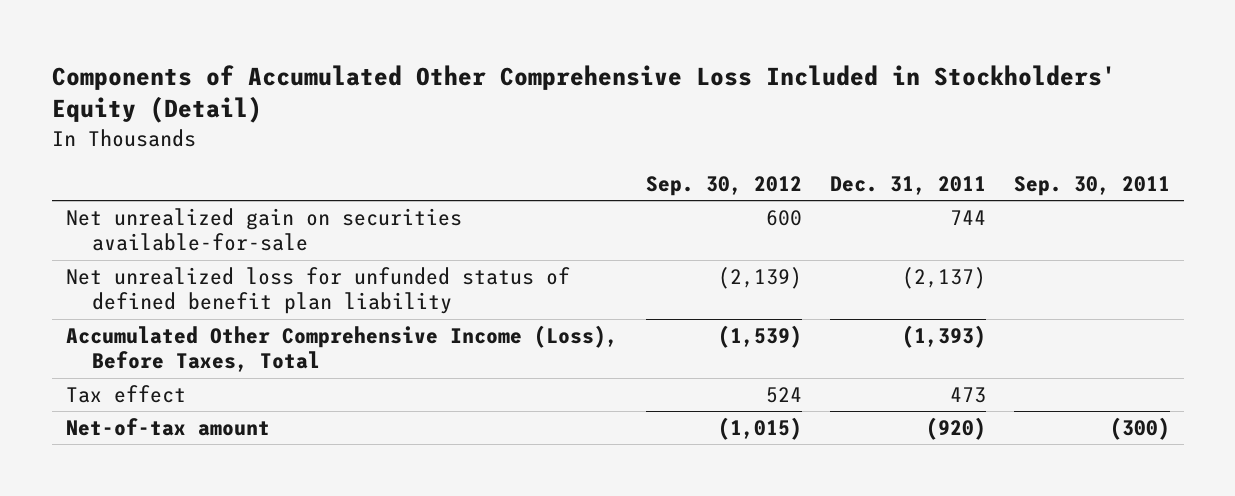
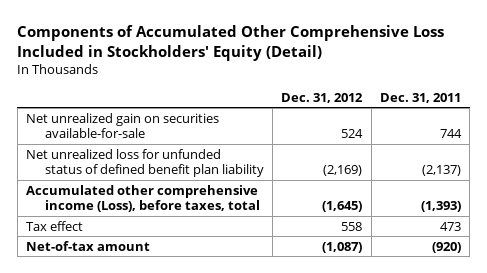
- | Sep. 30, 2012 | Dec. 31, 2011 | Sep. 30, 2011
+ | Dec. 31, 2012 | Dec. 31, 2011
- Accumulated Other Comprehensive Income (Loss), Before Taxes, Total | (1,539) | (1,393) |
+ Accumulated other comprehensive income (Loss), before taxes, total | (1,645) | (1,393)

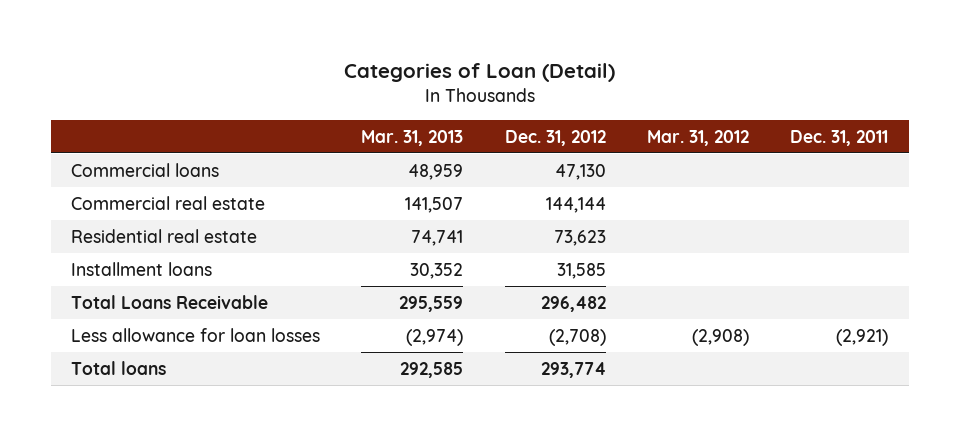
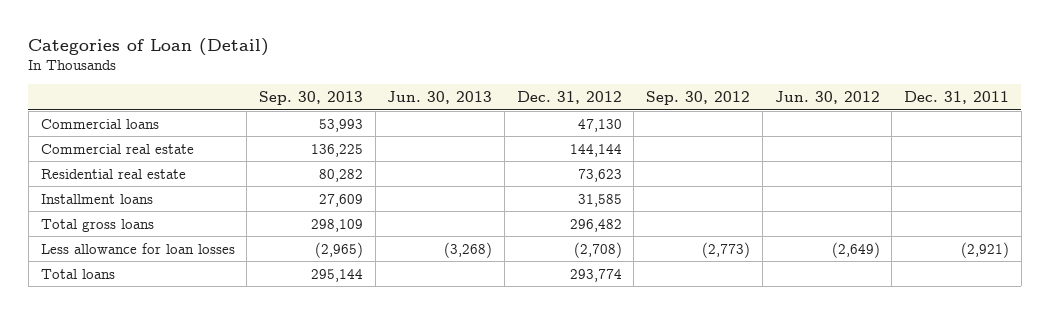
- | Mar. 31, 2013 | Dec. 31, 2012 | Mar. 31, 2012 | Dec. 31, 2011
+ | Sep. 30, 2013 | Jun. 30, 2013 | Dec. 31, 2012 | Sep. 30, 2012 | Jun. 30, 2012 | Dec. 31, 2011
- Total Loans Receivable | 295,559 | 296,482 | |
+ Total gross loans | 298,109 | | 296,482 | | |

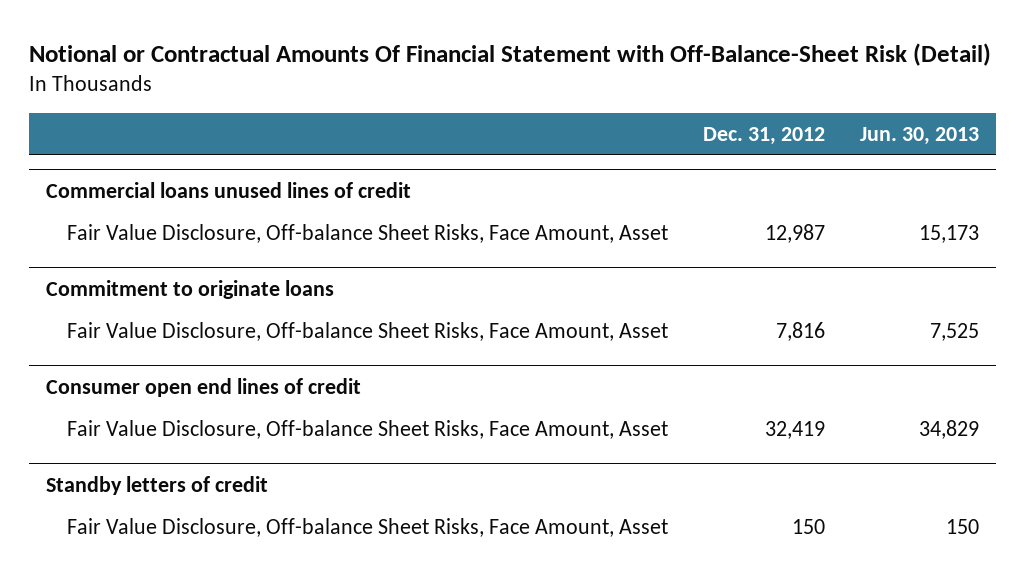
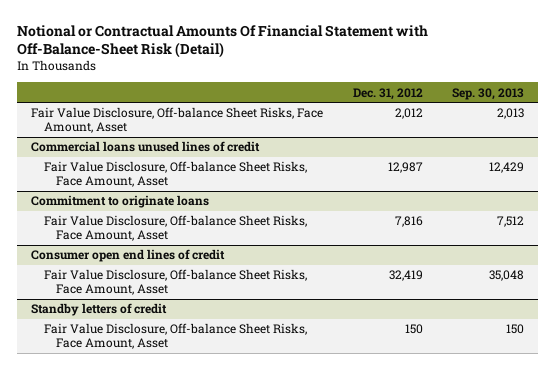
- | Dec. 31, 2012 | Jun. 30, 2013
+ | Dec. 31, 2012 | Sep. 30, 2013
+ Fair Value Disclosure, Off-balance Sheet Risks, Face Amount, Asset | 2,012 | 2,013

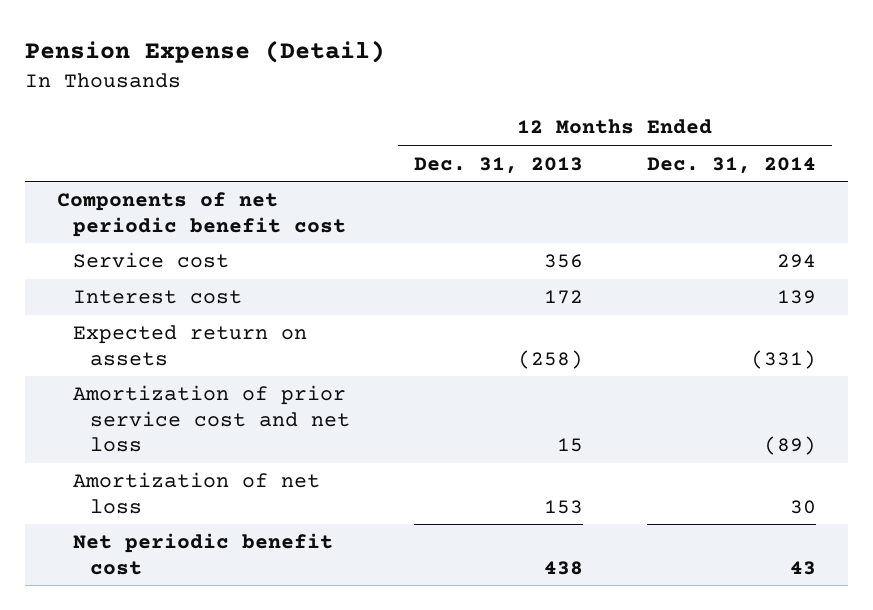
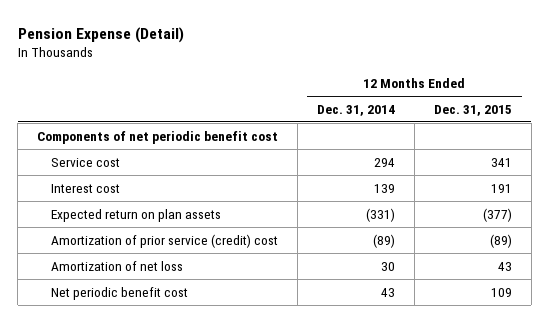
- | 12 Months Ended Dec. 31, 2013 | 12 Months Ended Dec. 31, 2014
+ | 12 Months Ended Dec. 31, 2014 | 12 Months Ended Dec. 31, 2015
- Expected return on assets | (258) | (331)
- Amortization of prior service cost and net loss | 15 | (89)
+ Expected return on plan assets | (331) | (377)
+ Amortization of prior service (credit) cost | (89) | (89)

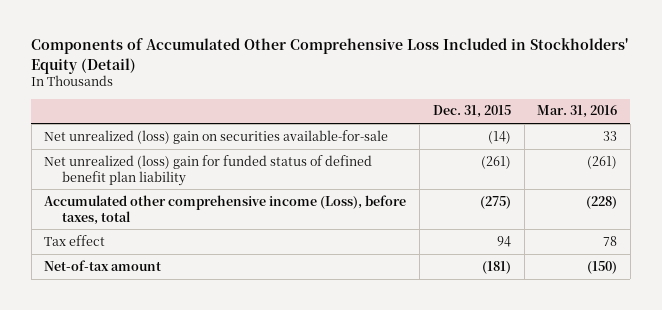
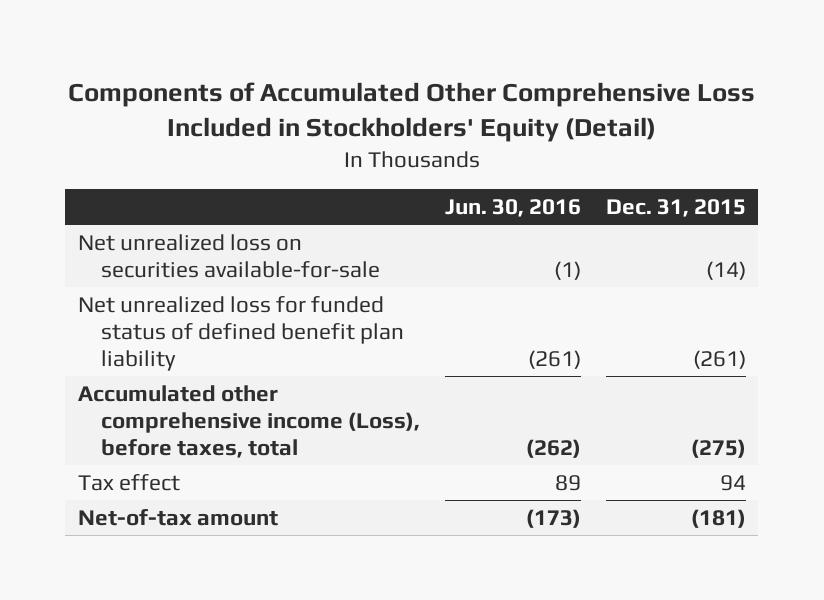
- | Dec. 31, 2015 | Mar. 31, 2016
+ | Jun. 30, 2016 | Dec. 31, 2015
- Net unrealized (loss) gain on securities available-for-sale | (14) | 33
- Net unrealized (loss) gain for funded status of defined benefit plan liability | (261) | (261)
+ Net unrealized loss on securities available-for-sale | (1) | (14)
+ Net unrealized loss for funded status of defined benefit plan liability | (261) | (261)

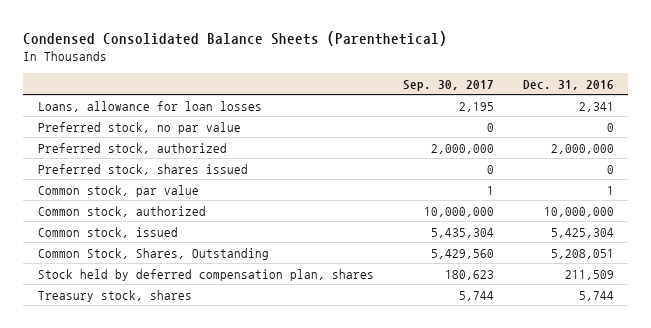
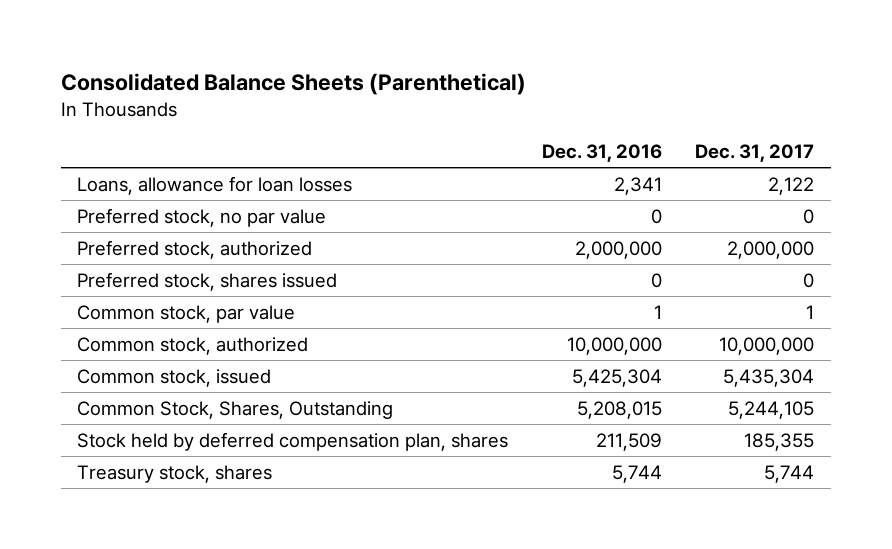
- Condensed Consolidated Balance Sheets (Parenthetical)
+ Consolidated Balance Sheets (Parenthetical)
- | Sep. 30, 2017 | Dec. 31, 2016
+ | Dec. 31, 2016 | Dec. 31, 2017
- Common Stock, Shares, Outstanding | 5,429,560 | 5,208,051
+ Common Stock, Shares, Outstanding | 5,208,015 | 5,244,105

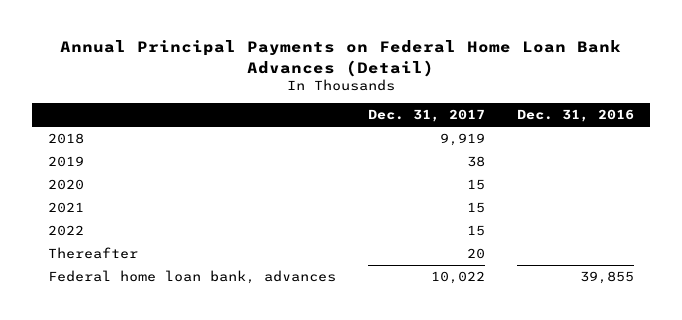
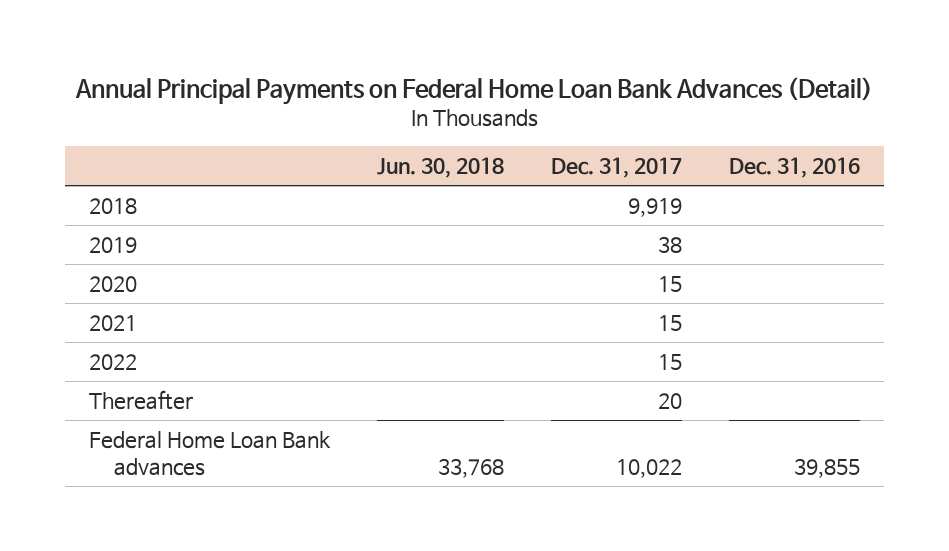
- | Dec. 31, 2017 | Dec. 31, 2016
+ | Jun. 30, 2018 | Dec. 31, 2017 | Dec. 31, 2016
- Federal home loan bank, advances | 10,022 | 39,855
+ Federal Home Loan Bank advances | 33,768 | 10,022 | 39,855

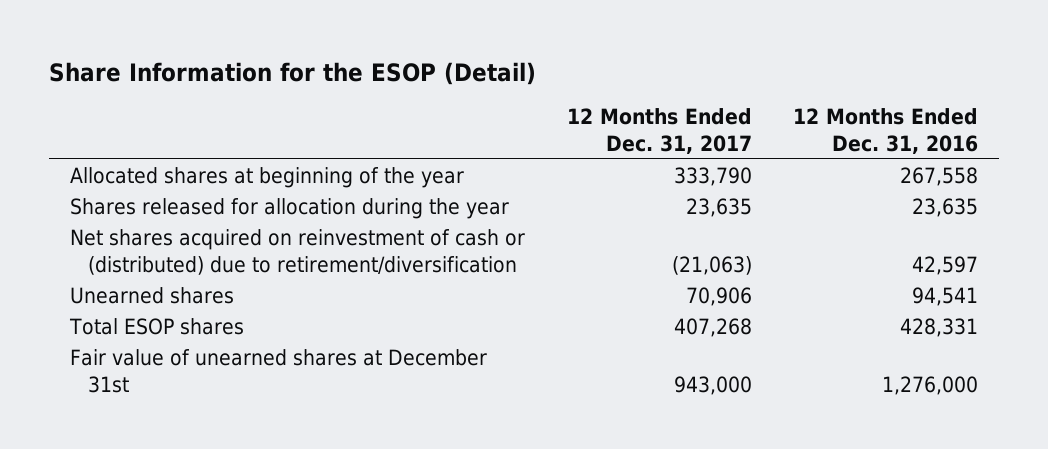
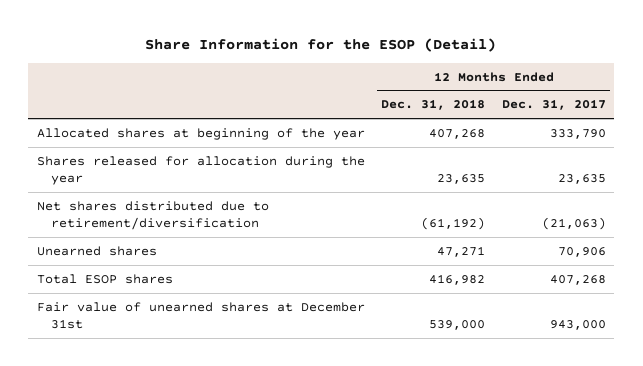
- | 12 Months Ended Dec. 31, 2017 | 12 Months Ended Dec. 31, 2016
+ | 12 Months Ended Dec. 31, 2018 | 12 Months Ended Dec. 31, 2017
- Net shares acquired on reinvestment of cash or (distributed) due to retirement/diversification | (21,063) | 42,597
+ Net shares distributed due to retirement/diversification | (61,192) | (21,063)

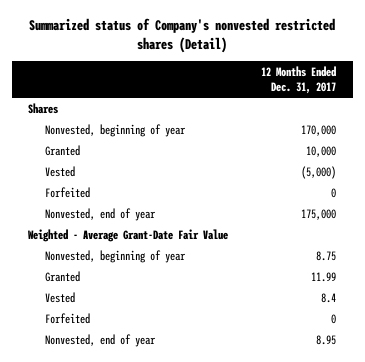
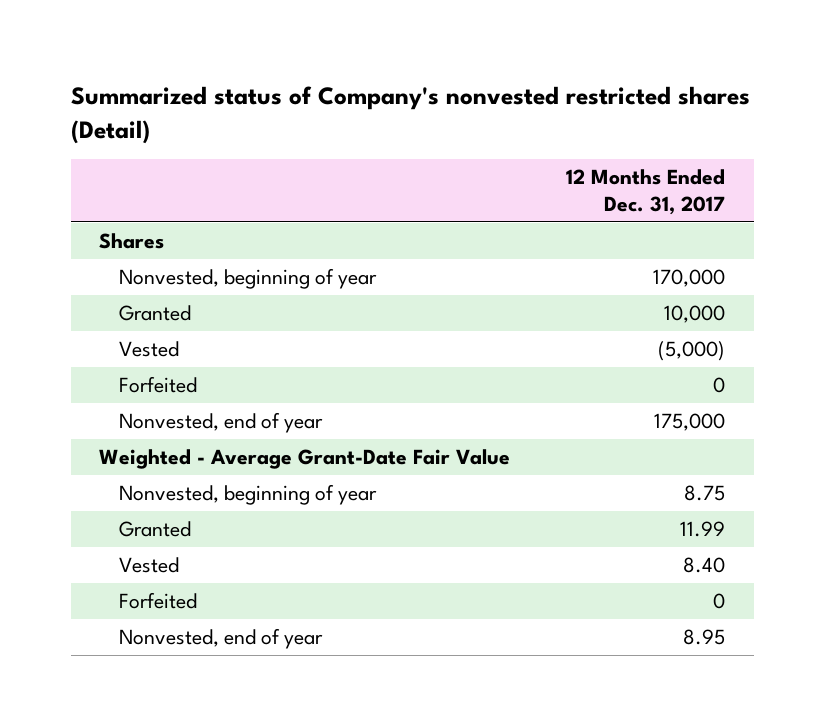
- Vested | 8.4
+ Vested | 8.40

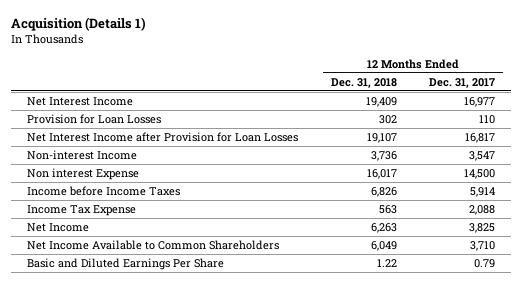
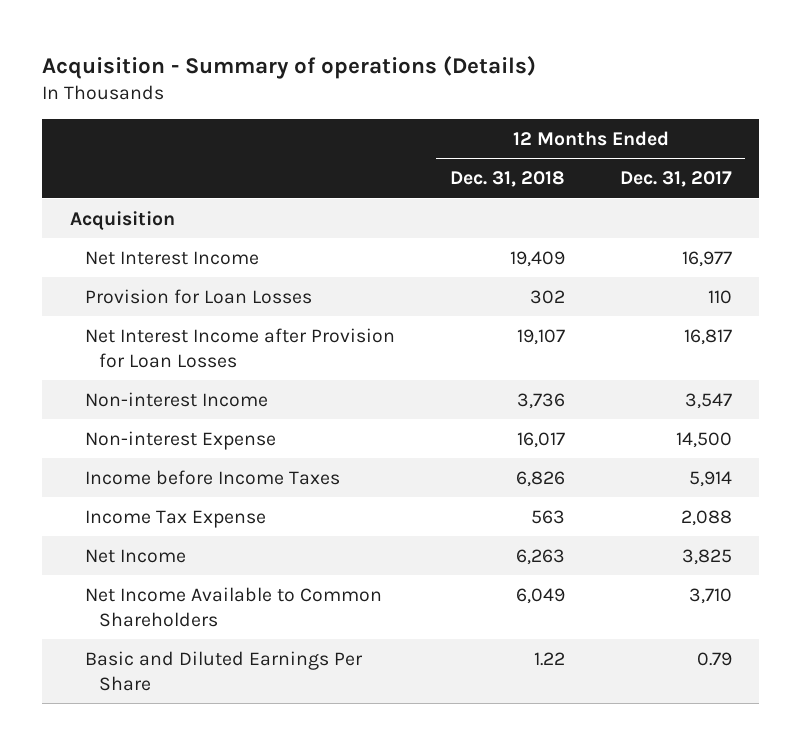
- Acquisition (Details 1)
+ Acquisition - Summary of operations (Details)
+ Acquisition
- Non interest Expense | 16,017 | 14,500
+ Non-interest Expense | 16,017 | 14,500

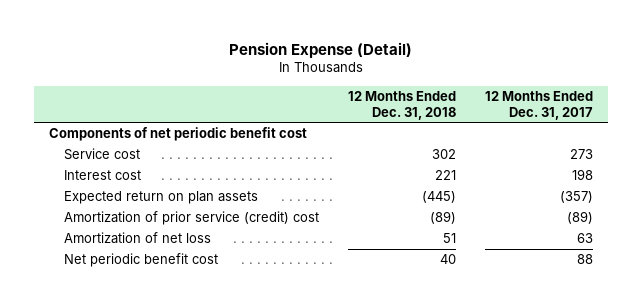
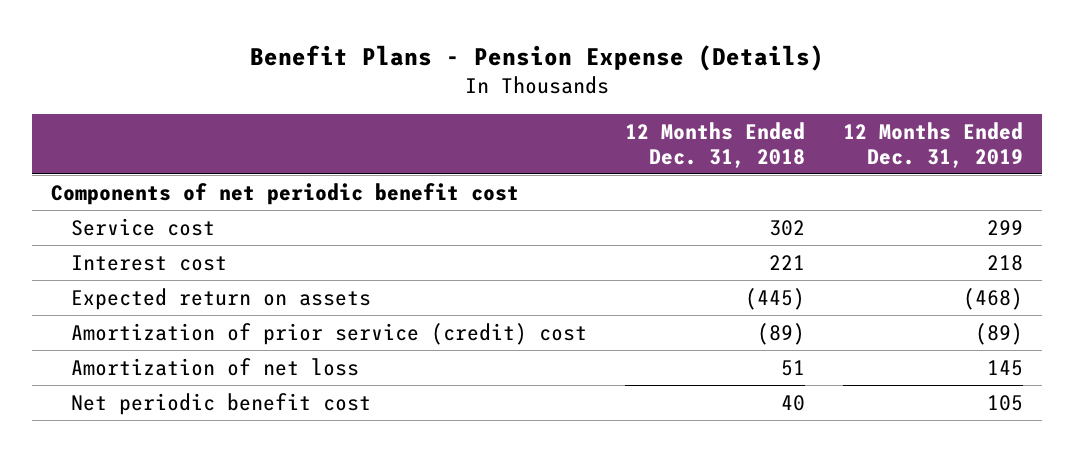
- Pension Expense (Detail)
+ Benefit Plans - Pension Expense (Details)
- | 12 Months Ended Dec. 31, 2018 | 12 Months Ended Dec. 31, 2017
+ | 12 Months Ended Dec. 31, 2018 | 12 Months Ended Dec. 31, 2019
- Expected return on plan assets | (445) | (357)
+ Expected return on assets | (445) | (468)

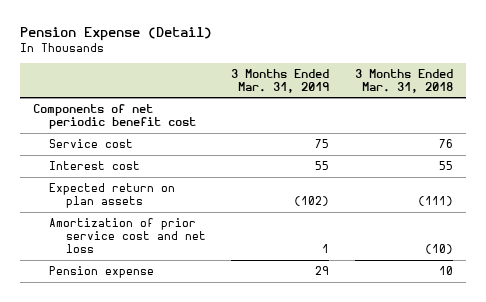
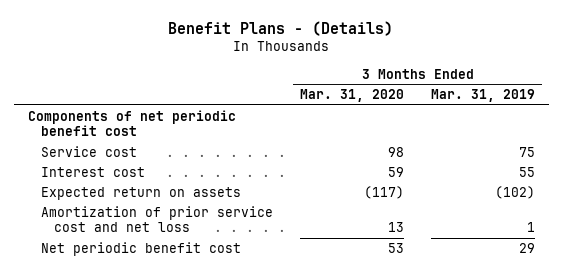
- Pension Expense (Detail)
+ Benefit Plans - (Details)
- | 3 Months Ended Mar. 31, 2019 | 3 Months Ended Mar. 31, 2018
+ | 3 Months Ended Mar. 31, 2020 | 3 Months Ended Mar. 31, 2019
- Expected return on plan assets | (102) | (111)
+ Expected return on assets | (117) | (102)
- Pension expense | 29 | 10
+ Net periodic benefit cost | 53 | 29

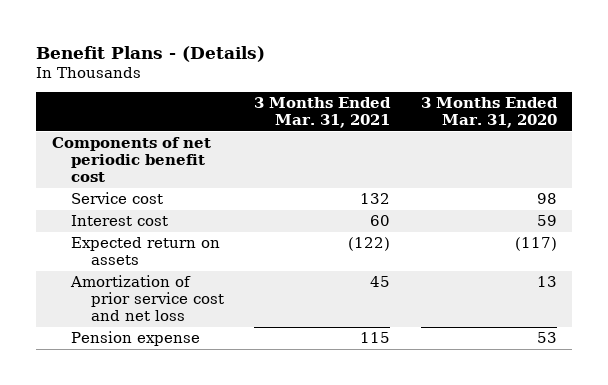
- | 3 Months Ended Mar. 31, 2020 | 3 Months Ended Mar. 31, 2019
+ | 3 Months Ended Mar. 31, 2021 | 3 Months Ended Mar. 31, 2020
- Net periodic benefit cost | 53 | 29
+ Pension expense | 115 | 53

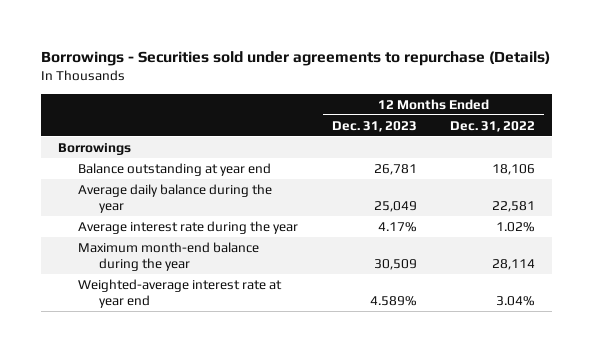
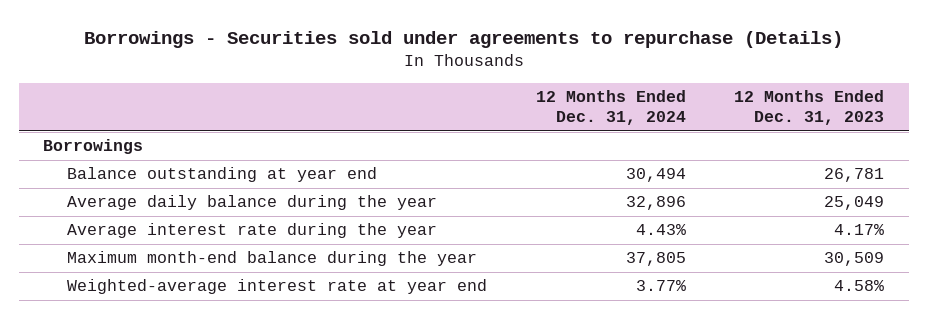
- | 12 Months Ended Dec. 31, 2023 | 12 Months Ended Dec. 31, 2022
+ | 12 Months Ended Dec. 31, 2024 | 12 Months Ended Dec. 31, 2023
- Weighted-average interest rate at year end | 4.589% | 3.04%
+ Weighted-average interest rate at year end | 3.77% | 4.58%

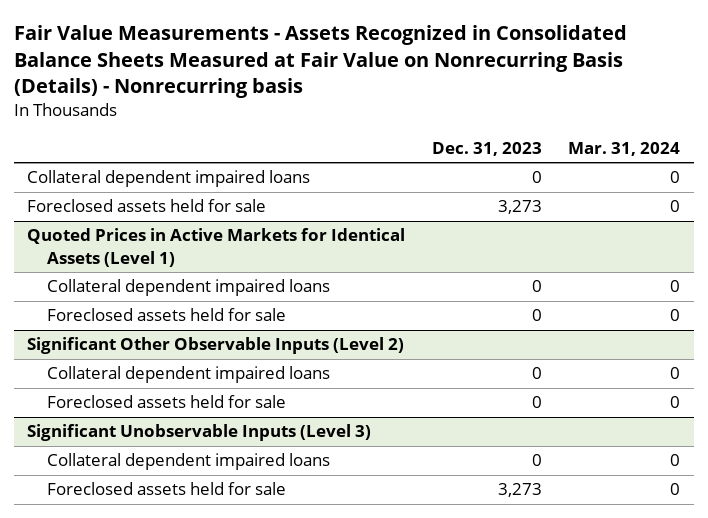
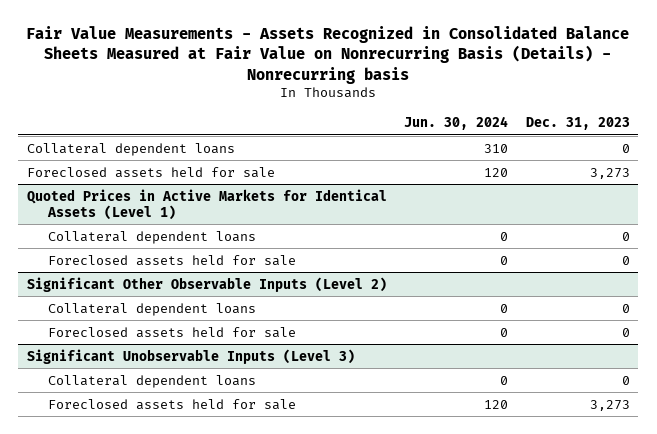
- | Dec. 31, 2023 | Mar. 31, 2024
+ | Jun. 30, 2024 | Dec. 31, 2023
- Collateral dependent impaired loans | 0 | 0
+ Collateral dependent loans | 310 | 0
@ Quoted Prices in Active Markets for Identical Assets (Level 1)
- Collateral dependent impaired loans | 0 | 0
+ Collateral dependent loans | 0 | 0
@ Significant Other Observable Inputs (Level 2)
- Collateral dependent impaired loans | 0 | 0
+ Collateral dependent loans | 0 | 0
@ Significant Unobservable Inputs (Level 3)
- Collateral dependent impaired loans | 0 | 0
+ Collateral dependent loans | 0 | 0

